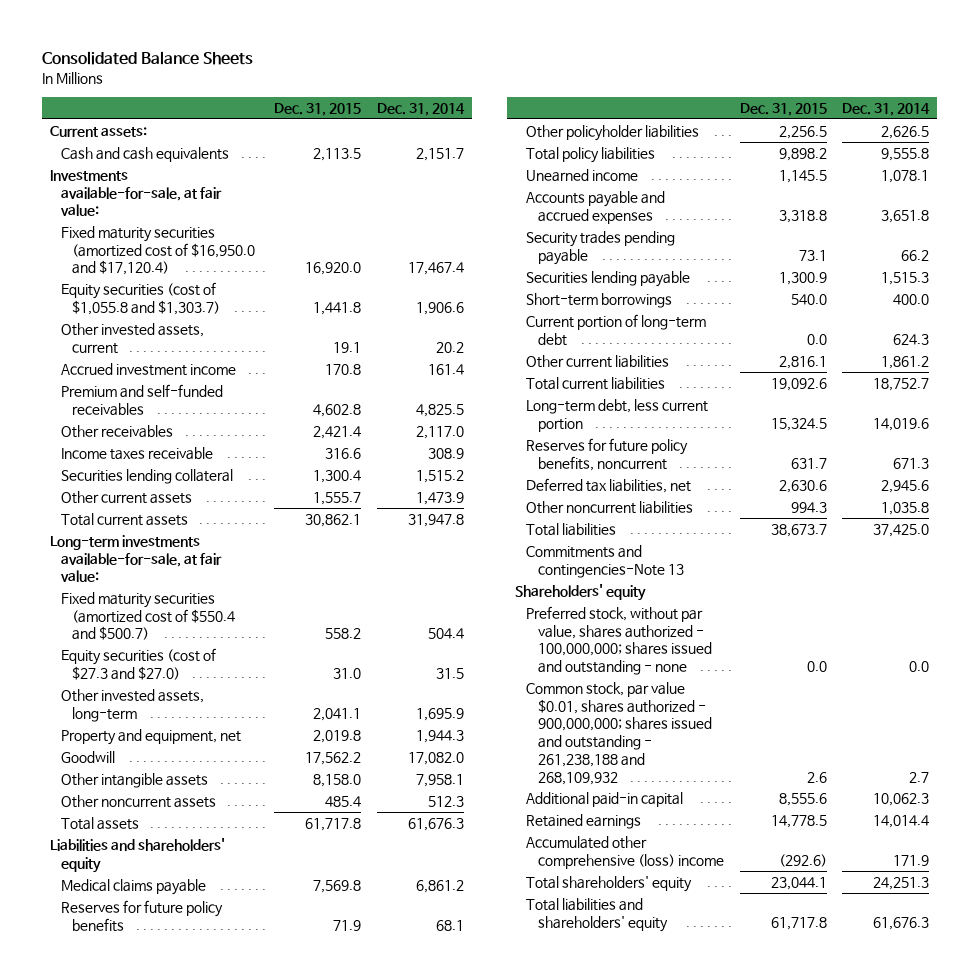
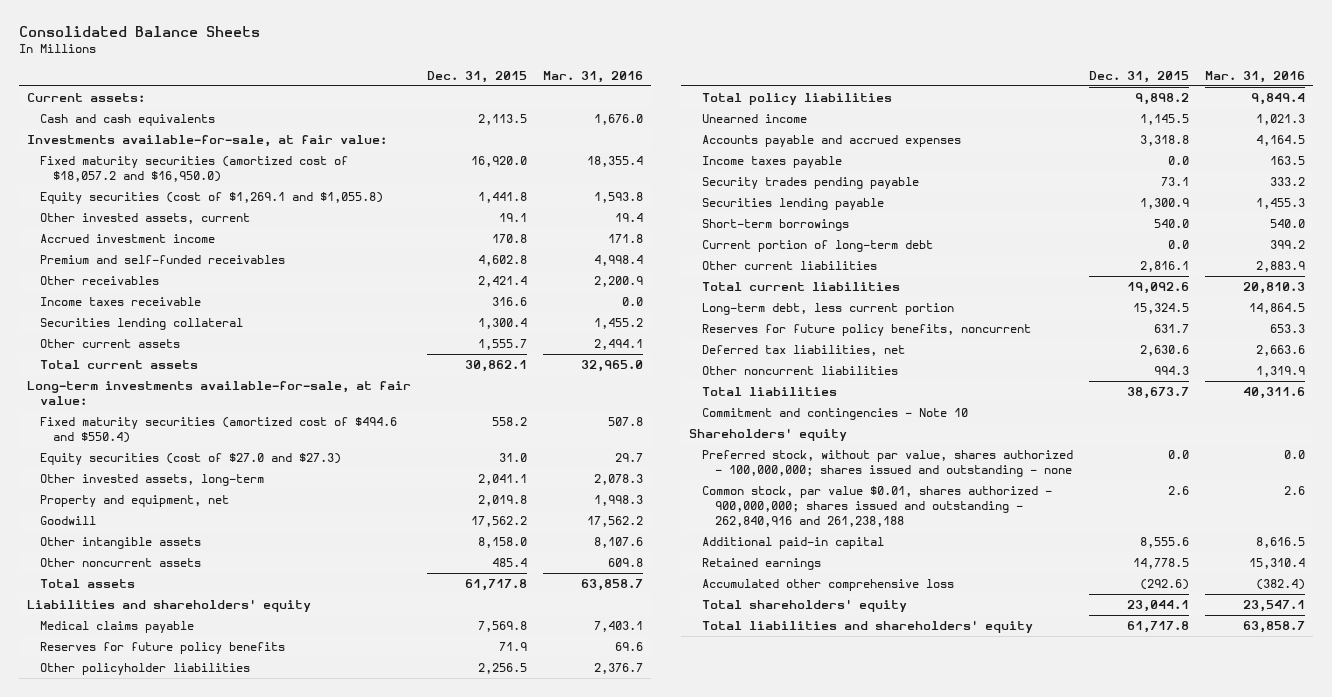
- | Dec. 31, 2015 | Dec. 31, 2014
+ | Dec. 31, 2015 | Mar. 31, 2016
- Fixed maturity securities (amortized cost of $16,950.0 and $17,120.4) | 16,920.0 | 17,467.4
- Equity securities (cost of $1,055.8 and $1,303.7) | 1,441.8 | 1,906.6
+ Fixed maturity securities (amortized cost of $18,057.2 and $16,950.0) | 16,920.0 | 18,355.4
+ Equity securities (cost of $1,269.1 and $1,055.8) | 1,441.8 | 1,593.8
- Fixed maturity securities (amortized cost of $550.4 and $500.7) | 558.2 | 504.4
- Equity securities (cost of $27.3 and $27.0) | 31.0 | 31.5
+ Fixed maturity securities (amortized cost of $494.6 and $550.4) | 558.2 | 507.8
+ Equity securities (cost of $27.0 and $27.3) | 31.0 | 29.7
+ Income taxes payable | 0.0 | 163.5
- Commitments and contingencies-Note 13
+ Commitment and contingencies - Note 10
- Common stock, par value $0.01, shares authorized - 900,000,000; shares issued and outstanding - 261,238,188 and 268,109,932 | 2.6 | 2.7
+ Common stock, par value $0.01, shares authorized - 900,000,000; shares issued and outstanding - 262,840,916 and 261,238,188 | 2.6 | 2.6
- Accumulated other comprehensive (loss) income | (292.6) | 171.9
+ Accumulated other comprehensive loss | (292.6) | (382.4)

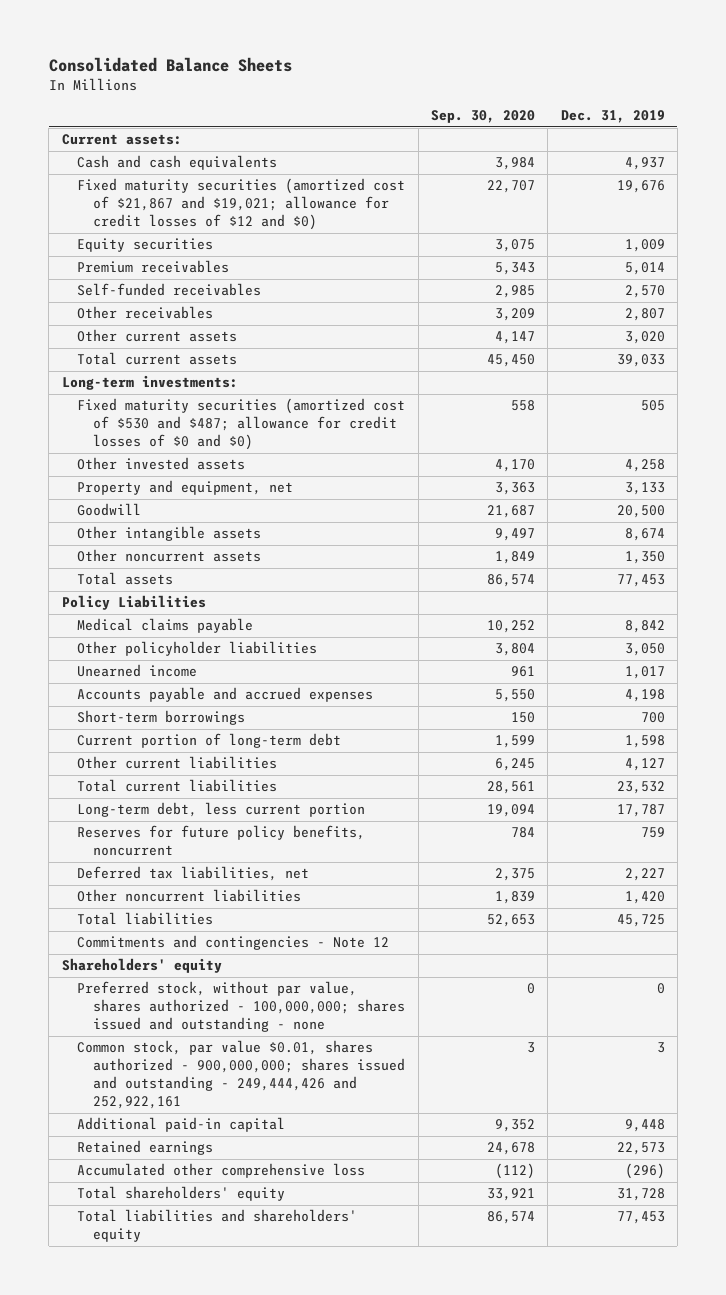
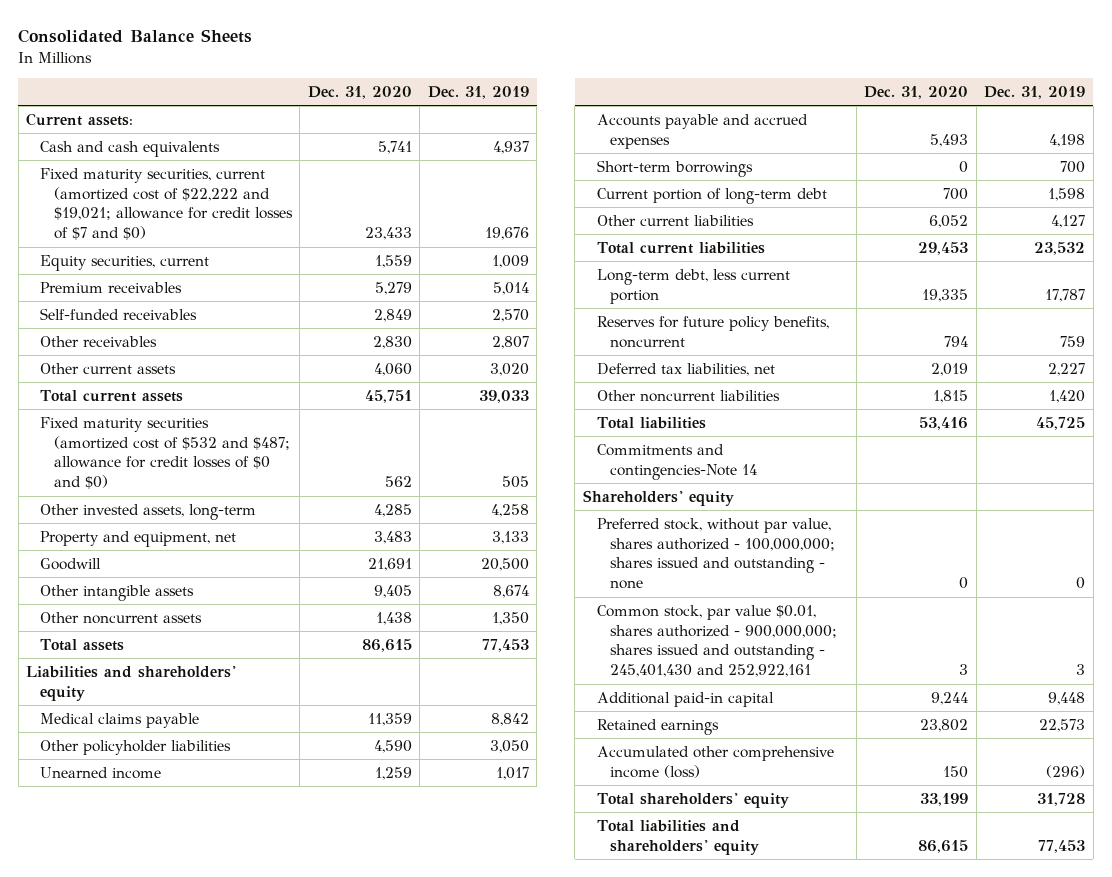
- | Sep. 30, 2020 | Dec. 31, 2019
+ | Dec. 31, 2020 | Dec. 31, 2019
- Fixed maturity securities (amortized cost of $21,867 and $19,021; allowance for credit losses of $12 and $0) | 22,707 | 19,676
- Equity securities | 3,075 | 1,009
+ Fixed maturity securities, current (amortized cost of $22,222 and $19,021; allowance for credit losses of $7 and $0) | 23,433 | 19,676
+ Equity securities, current | 1,559 | 1,009
- Long-term investments:
- Fixed maturity securities (amortized cost of $530 and $487; allowance for credit losses of $0 and $0) | 558 | 505
- Other invested assets | 4,170 | 4,258
+ Fixed maturity securities (amortized cost of $532 and $487; allowance for credit losses of $0 and $0) | 562 | 505
+ Other invested assets, long-term | 4,285 | 4,258
- Policy Liabilities
+ Liabilities and shareholders' equity
- Commitments and contingencies - Note 12
+ Commitments and contingencies-Note 14
- Common stock, par value $0.01, shares authorized - 900,000,000; shares issued and outstanding - 249,444,426 and 252,922,161 | 3 | 3
+ Common stock, par value $0.01, shares authorized - 900,000,000; shares issued and outstanding - 245,401,430 and 252,922,161 | 3 | 3
- Accumulated other comprehensive loss | (112) | (296)
+ Accumulated other comprehensive income (loss) | 150 | (296)

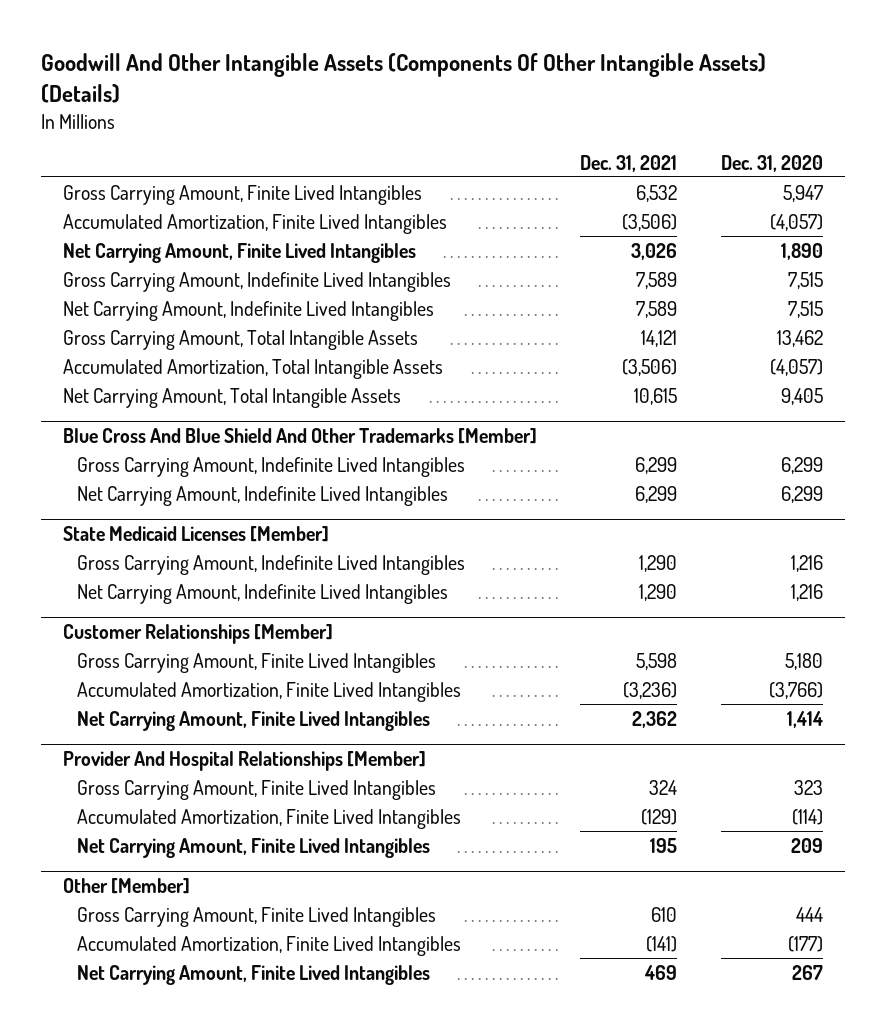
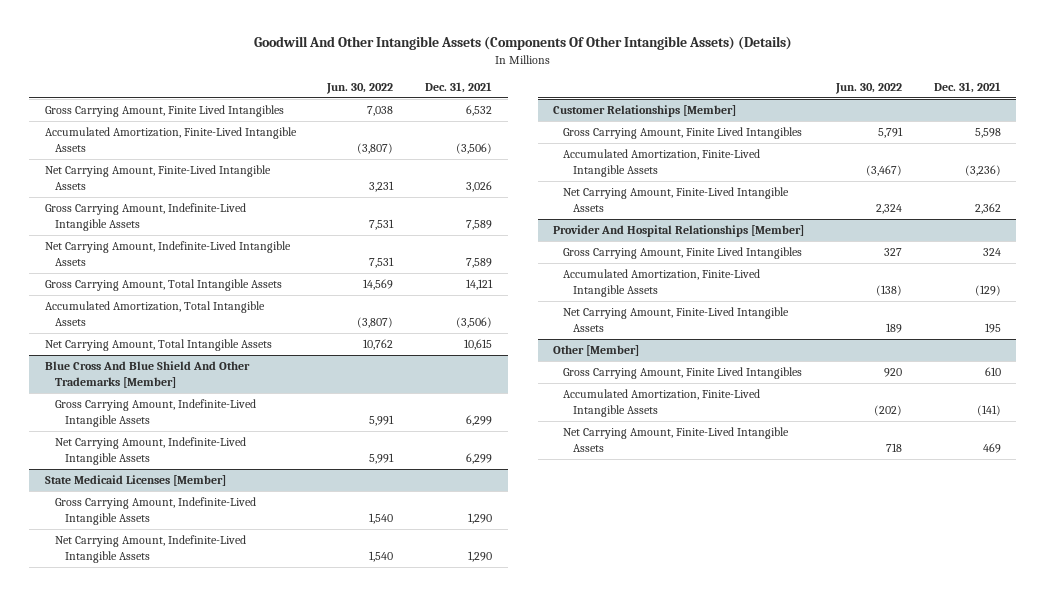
- | Dec. 31, 2021 | Dec. 31, 2020
+ | Jun. 30, 2022 | Dec. 31, 2021
- Accumulated Amortization, Finite Lived Intangibles | (3,506) | (4,057)
- Net Carrying Amount, Finite Lived Intangibles | 3,026 | 1,890
- Gross Carrying Amount, Indefinite Lived Intangibles | 7,589 | 7,515
- Net Carrying Amount, Indefinite Lived Intangibles | 7,589 | 7,515
+ Accumulated Amortization, Finite-Lived Intangible Assets | (3,807) | (3,506)
+ Net Carrying Amount, Finite-Lived Intangible Assets | 3,231 | 3,026
+ Gross Carrying Amount, Indefinite-Lived Intangible Assets | 7,531 | 7,589
+ Net Carrying Amount, Indefinite-Lived Intangible Assets | 7,531 | 7,589
@ Blue Cross And Blue Shield And Other Trademarks [Member]
- Gross Carrying Amount, Indefinite Lived Intangibles | 6,299 | 6,299
- Net Carrying Amount, Indefinite Lived Intangibles | 6,299 | 6,299
+ Gross Carrying Amount, Indefinite-Lived Intangible Assets | 5,991 | 6,299
+ Net Carrying Amount, Indefinite-Lived Intangible Assets | 5,991 | 6,299
@ State Medicaid Licenses [Member]
- Gross Carrying Amount, Indefinite Lived Intangibles | 1,290 | 1,216
- Net Carrying Amount, Indefinite Lived Intangibles | 1,290 | 1,216
+ Gross Carrying Amount, Indefinite-Lived Intangible Assets | 1,540 | 1,290
+ Net Carrying Amount, Indefinite-Lived Intangible Assets | 1,540 | 1,290
@ Customer Relationships [Member]
- Accumulated Amortization, Finite Lived Intangibles | (3,236) | (3,766)
- Net Carrying Amount, Finite Lived Intangibles | 2,362 | 1,414
+ Accumulated Amortization, Finite-Lived Intangible Assets | (3,467) | (3,236)
+ Net Carrying Amount, Finite-Lived Intangible Assets | 2,324 | 2,362
@ Provider And Hospital Relationships [Member]
- Accumulated Amortization, Finite Lived Intangibles | (129) | (114)
- Net Carrying Amount, Finite Lived Intangibles | 195 | 209
+ Accumulated Amortization, Finite-Lived Intangible Assets | (138) | (129)
+ Net Carrying Amount, Finite-Lived Intangible Assets | 189 | 195
@ Other [Member]
- Accumulated Amortization, Finite Lived Intangibles | (141) | (177)
- Net Carrying Amount, Finite Lived Intangibles | 469 | 267
+ Accumulated Amortization, Finite-Lived Intangible Assets | (202) | (141)
+ Net Carrying Amount, Finite-Lived Intangible Assets | 718 | 469

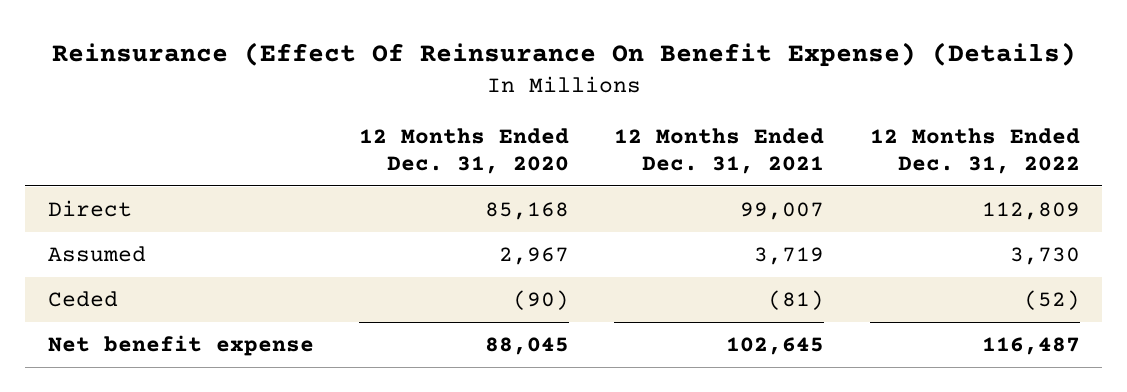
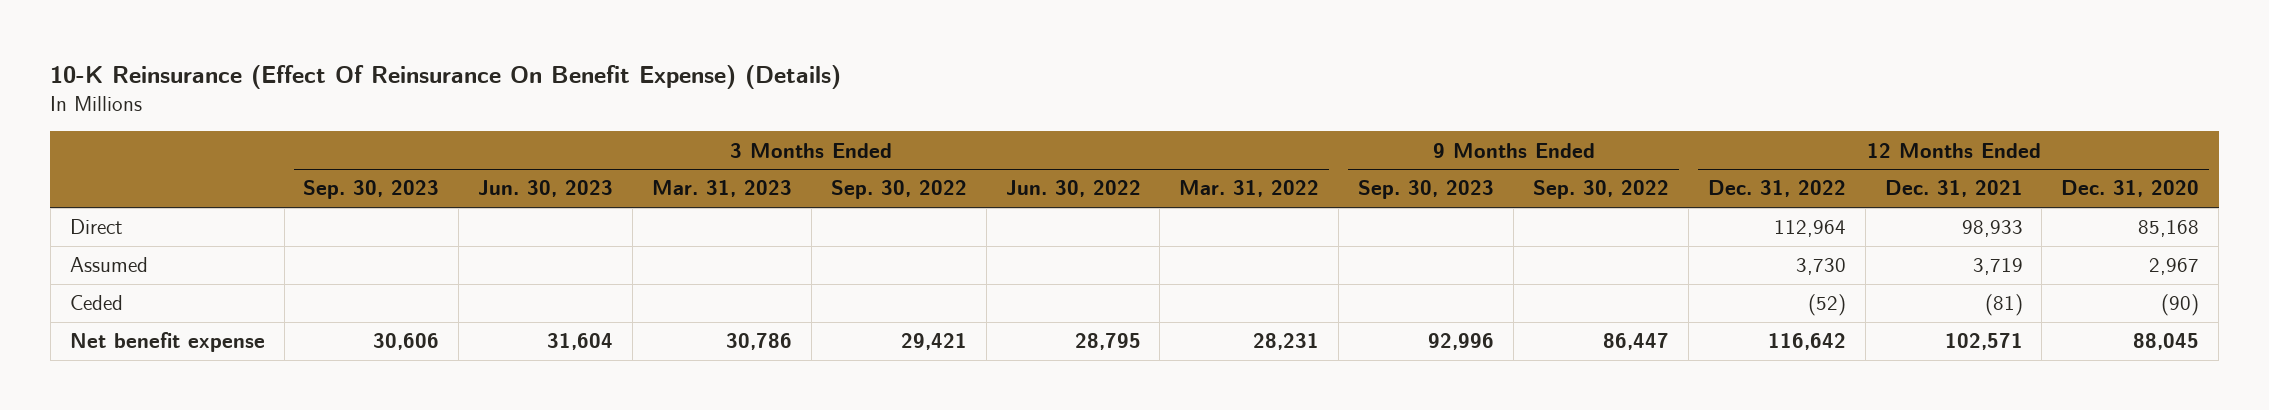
- Reinsurance (Effect Of Reinsurance On Benefit Expense) (Details)
+ 10-K Reinsurance (Effect Of Reinsurance On Benefit Expense) (Details)
- | 12 Months Ended Dec. 31, 2020 | 12 Months Ended Dec. 31, 2021 | 12 Months Ended Dec. 31, 2022
+ | 3 Months Ended Sep. 30, 2023 | 3 Months Ended Jun. 30, 2023 | 3 Months Ended Mar. 31, 2023 | 3 Months Ended Sep. 30, 2022 | 3 Months Ended Jun. 30, 2022 | 3 Months Ended Mar. 31, 2022 | 9 Months Ended Sep. 30, 2023 | 9 Months Ended Sep. 30, 2022 | 12 Months Ended Dec. 31, 2022 | 12 Months Ended Dec. 31, 2021 | 12 Months Ended Dec. 31, 2020
- Direct | 85,168 | 99,007 | 112,809
+ Direct | | | | | | | | | 112,964 | 98,933 | 85,168
- Net benefit expense | 88,045 | 102,645 | 116,487
+ Net benefit expense | 30,606 | 31,604 | 30,786 | 29,421 | 28,795 | 28,231 | 92,996 | 86,447 | 116,642 | 102,571 | 88,045

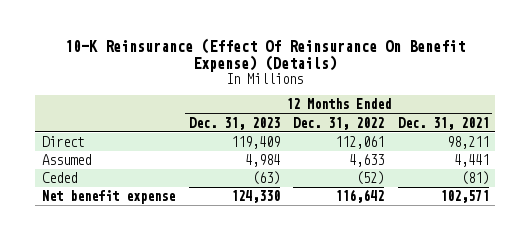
- | 3 Months Ended Sep. 30, 2023 | 3 Months Ended Jun. 30, 2023 | 3 Months Ended Mar. 31, 2023 | 3 Months Ended Sep. 30, 2022 | 3 Months Ended Jun. 30, 2022 | 3 Months Ended Mar. 31, 2022 | 9 Months Ended Sep. 30, 2023 | 9 Months Ended Sep. 30, 2022 | 12 Months Ended Dec. 31, 2022 | 12 Months Ended Dec. 31, 2021 | 12 Months Ended Dec. 31, 2020
+ | 12 Months Ended Dec. 31, 2023 | 12 Months Ended Dec. 31, 2022 | 12 Months Ended Dec. 31, 2021
- Direct | | | | | | | | | 112,964 | 98,933 | 85,168
- Assumed | | | | | | | | | 3,730 | 3,719 | 2,967
+ Direct | 119,409 | 112,061 | 98,211
+ Assumed | 4,984 | 4,633 | 4,441

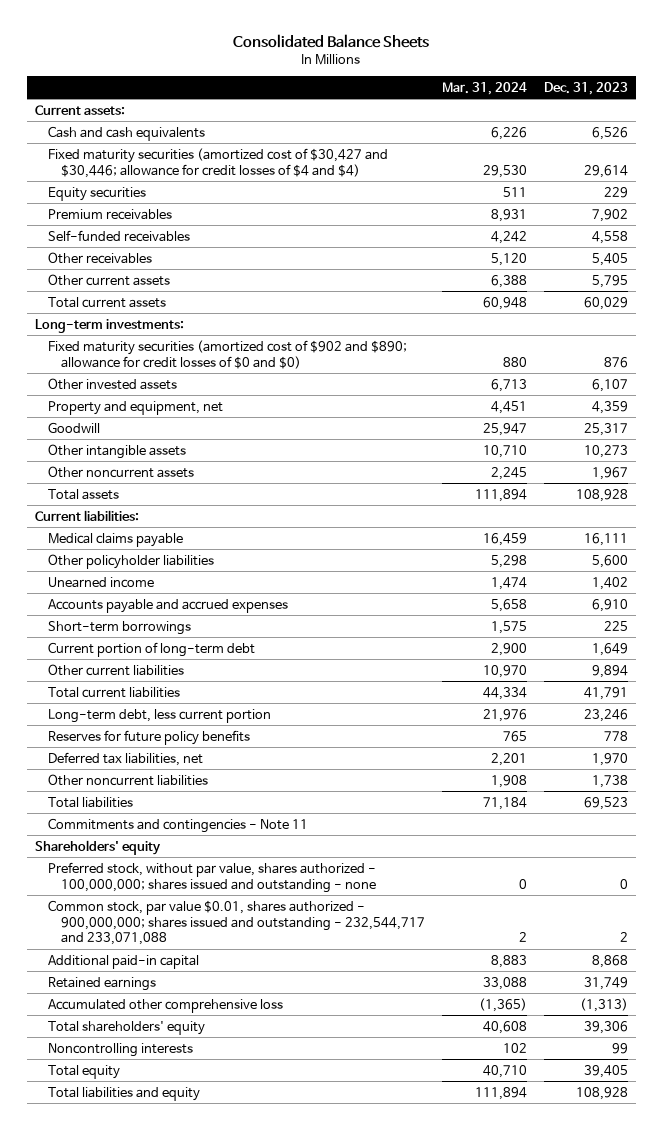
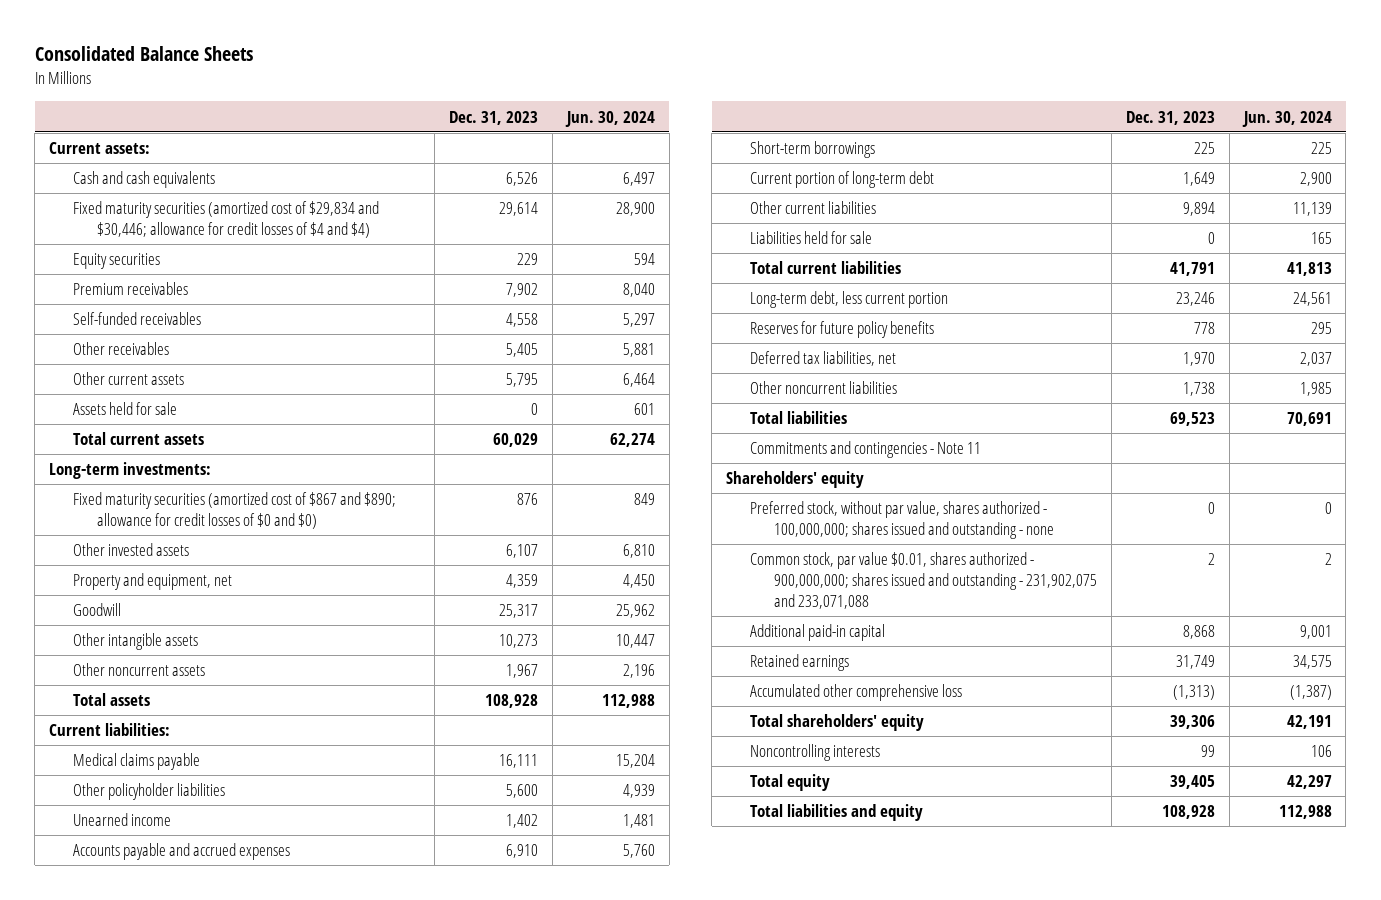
- | Mar. 31, 2024 | Dec. 31, 2023
+ | Dec. 31, 2023 | Jun. 30, 2024
- Fixed maturity securities (amortized cost of $30,427 and $30,446; allowance for credit losses of $4 and $4) | 29,530 | 29,614
+ Fixed maturity securities (amortized cost of $29,834 and $30,446; allowance for credit losses of $4 and $4) | 29,614 | 28,900
+ Assets held for sale | 0 | 601
- Fixed maturity securities (amortized cost of $902 and $890; allowance for credit losses of $0 and $0) | 880 | 876
+ Fixed maturity securities (amortized cost of $867 and $890; allowance for credit losses of $0 and $0) | 876 | 849
+ Liabilities held for sale | 0 | 165
- Common stock, par value $0.01, shares authorized - 900,000,000; shares issued and outstanding - 232,544,717 and 233,071,088 | 2 | 2
+ Common stock, par value $0.01, shares authorized - 900,000,000; shares issued and outstanding - 231,902,075 and 233,071,088 | 2 | 2

